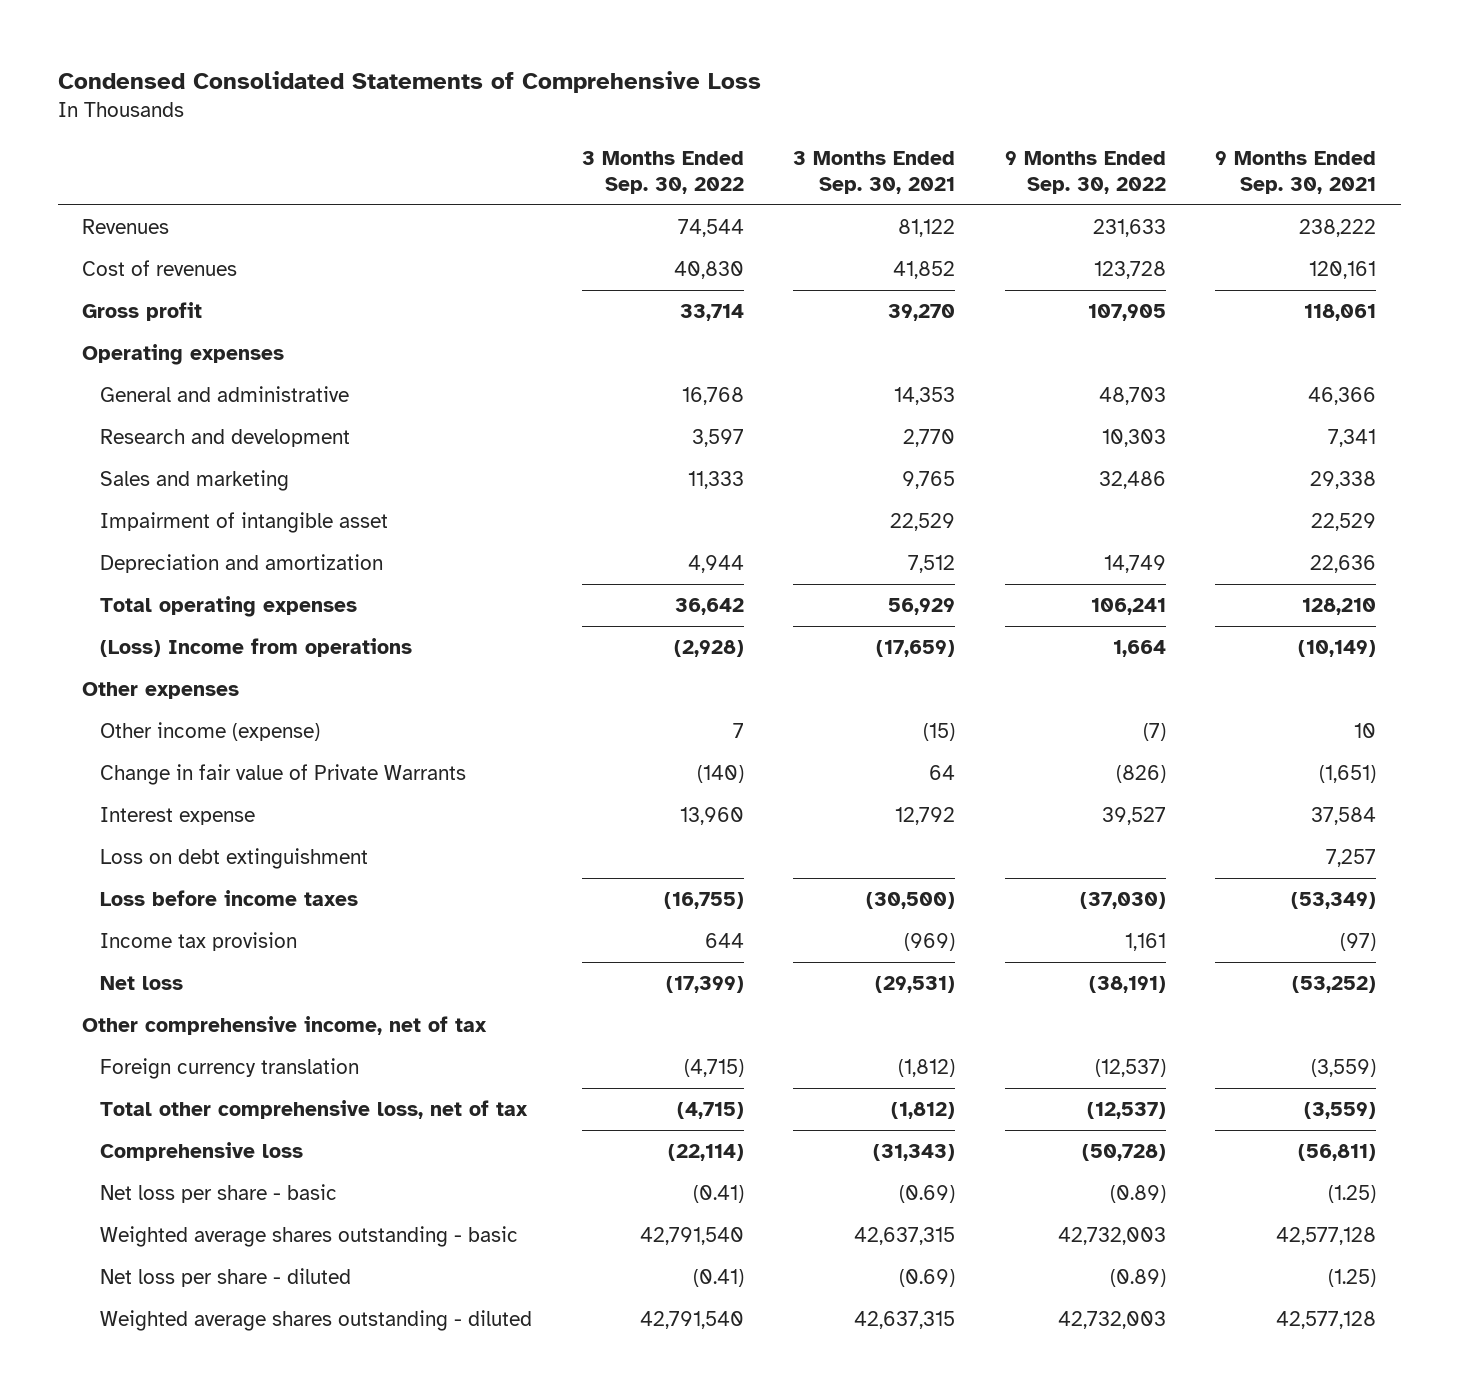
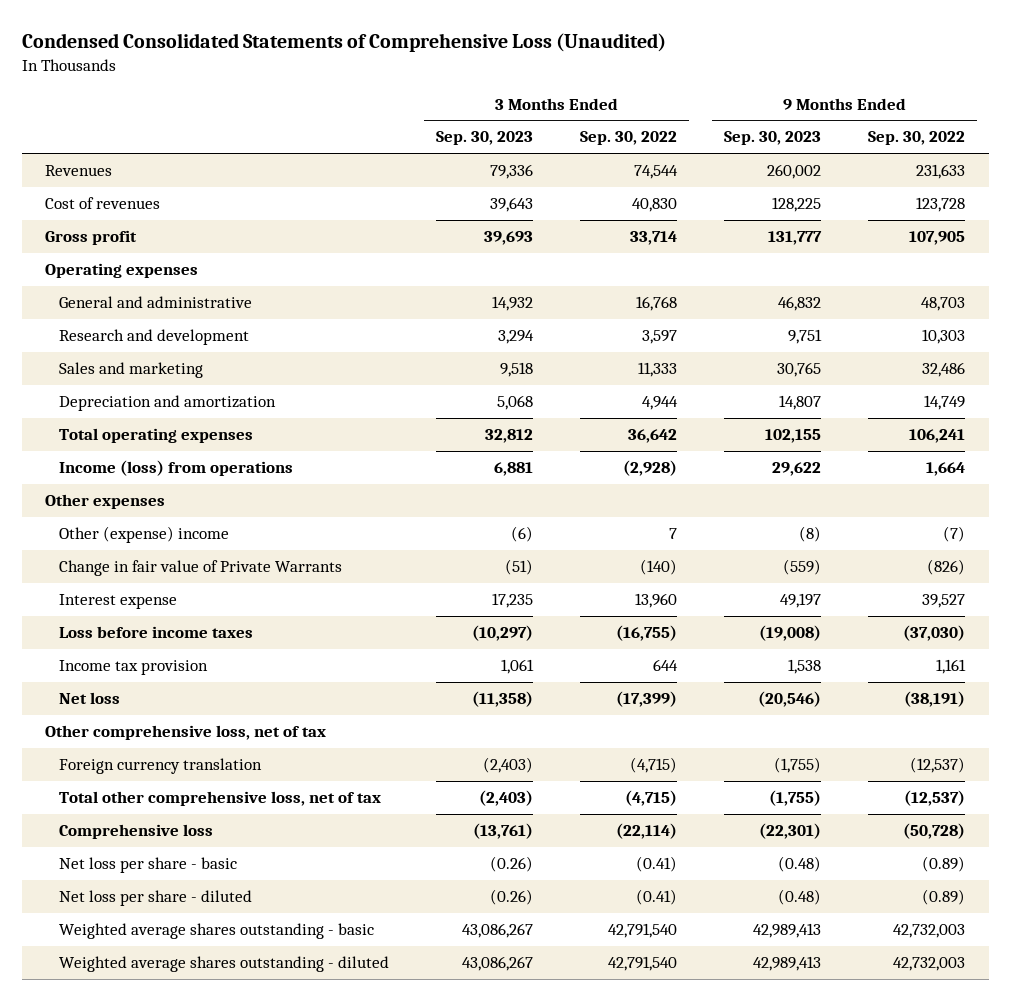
- Condensed Consolidated Statements of Comprehensive Loss
+ Condensed Consolidated Statements of Comprehensive Loss (Unaudited)
- | 3 Months Ended Sep. 30, 2022 | 3 Months Ended Sep. 30, 2021 | 9 Months Ended Sep. 30, 2022 | 9 Months Ended Sep. 30, 2021
+ | 3 Months Ended Sep. 30, 2023 | 3 Months Ended Sep. 30, 2022 | 9 Months Ended Sep. 30, 2023 | 9 Months Ended Sep. 30, 2022
- Impairment of intangible asset | | 22,529 | | 22,529
- (Loss) Income from operations | (2,928) | (17,659) | 1,664 | (10,149)
+ Income (loss) from operations | 6,881 | (2,928) | 29,622 | 1,664
- Other income (expense) | 7 | (15) | (7) | 10
+ Other (expense) income | (6) | 7 | (8) | (7)
- Loss on debt extinguishment | | | | 7,257
- Other comprehensive income, net of tax
+ Other comprehensive loss, net of tax
moved down: Weighted average shares outstanding - basic | 43,086,267 | 42,791,540 | 42,989,413 | 42,732,003

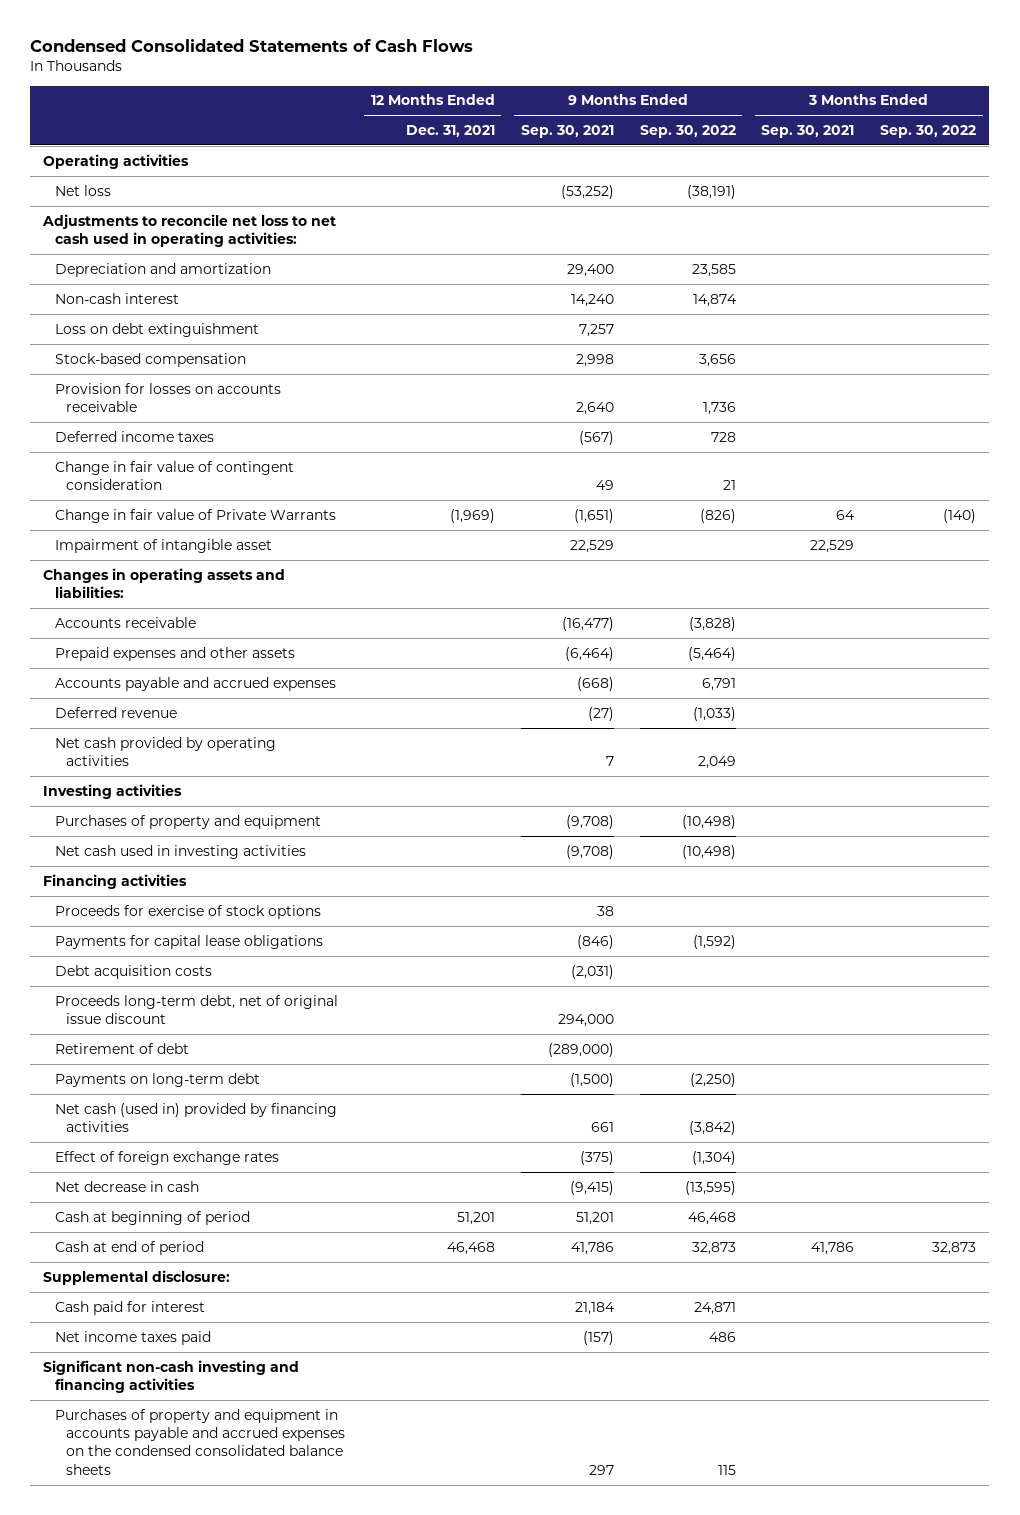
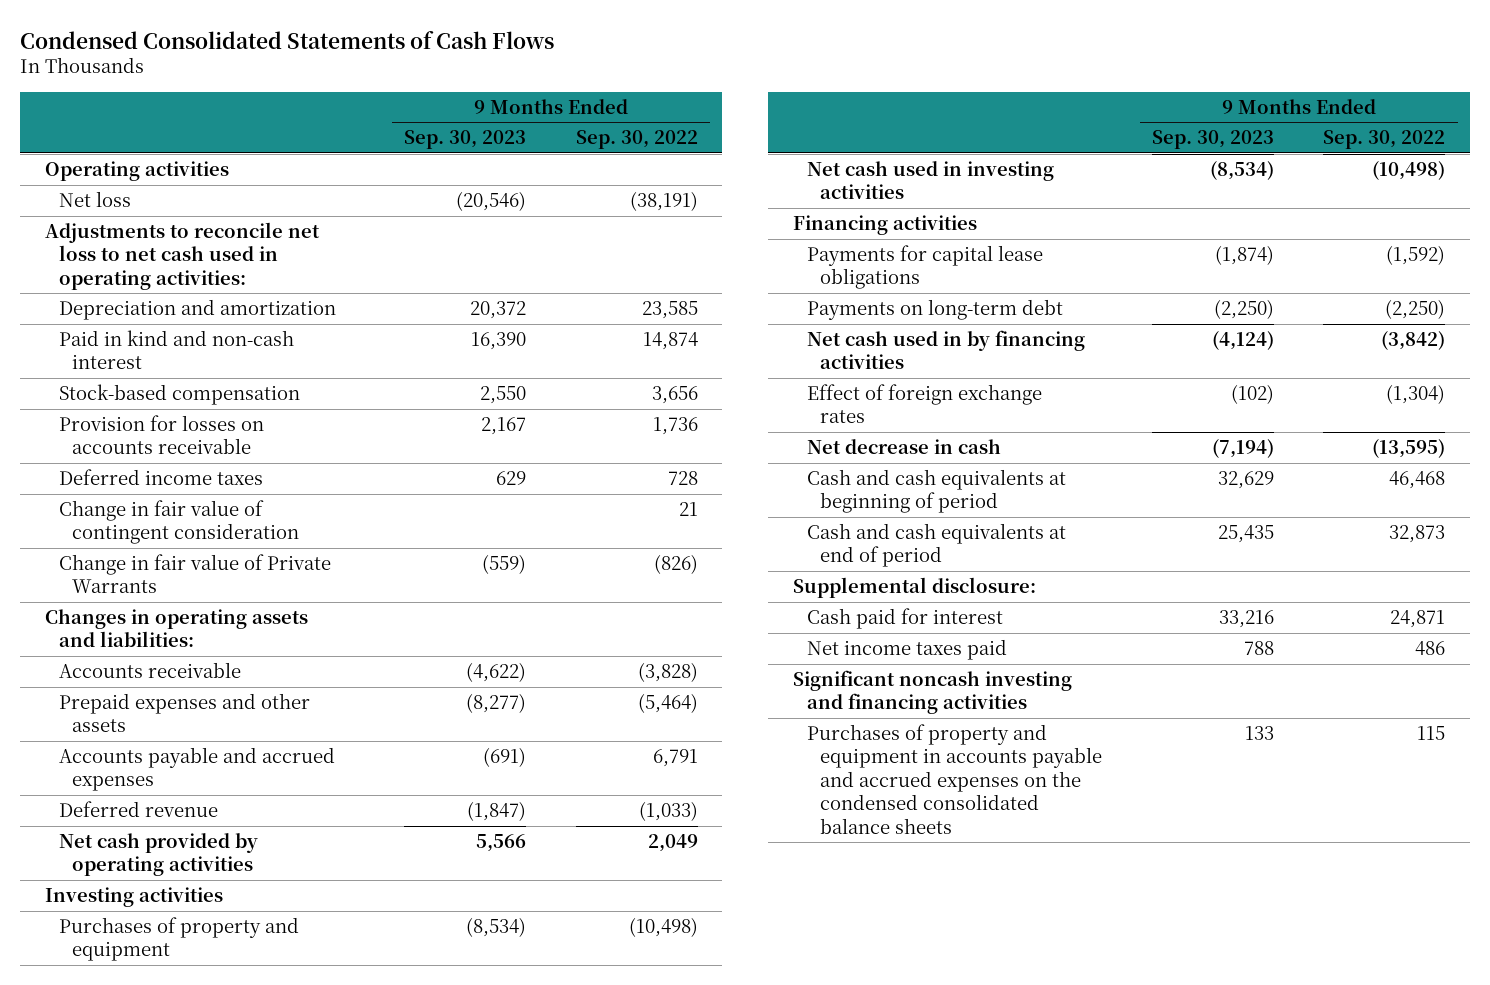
- | 12 Months Ended Dec. 31, 2021 | 9 Months Ended Sep. 30, 2021 | 9 Months Ended Sep. 30, 2022 | 3 Months Ended Sep. 30, 2021 | 3 Months Ended Sep. 30, 2022
+ | 9 Months Ended Sep. 30, 2023 | 9 Months Ended Sep. 30, 2022
- Non-cash interest | | 14,240 | 14,874 | |
- Loss on debt extinguishment | | 7,257 | | |
+ Paid in kind and non-cash interest | 16,390 | 14,874
- Impairment of intangible asset | | 22,529 | | 22,529 |
- Proceeds for exercise of stock options | | 38 | | |
- Debt acquisition costs | | (2,031) | | |
- Proceeds long-term debt, net of original issue discount | | 294,000 | | |
- Retirement of debt | | (289,000) | | |
- Net cash (used in) provided by financing activities | | 661 | (3,842) | |
+ Net cash used in by financing activities | (4,124) | (3,842)
- Cash at beginning of period | 51,201 | 51,201 | 46,468 | |
- Cash at end of period | 46,468 | 41,786 | 32,873 | 41,786 | 32,873
+ Cash and cash equivalents at beginning of period | 32,629 | 46,468
+ Cash and cash equivalents at end of period | 25,435 | 32,873
- Significant non-cash investing and financing activities
+ Significant noncash investing and financing activities

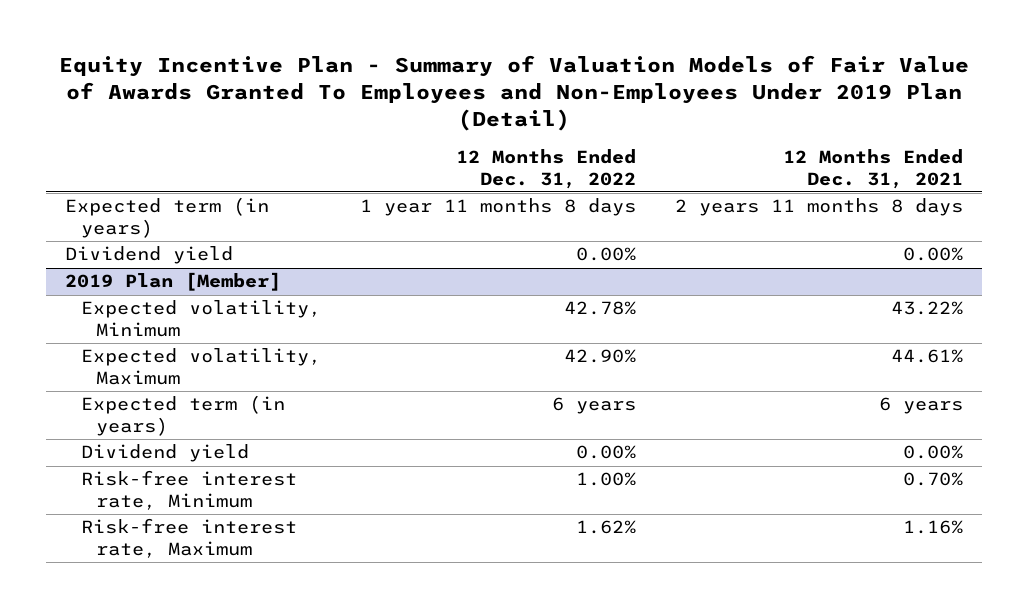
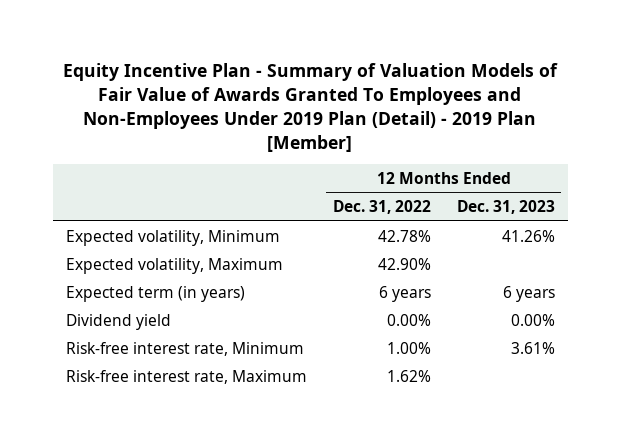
- Equity Incentive Plan - Summary of Valuation Models of Fair Value of Awards Granted To Employees and Non-Employees Under 2019 Plan (Detail)
+ Equity Incentive Plan - Summary of Valuation Models of Fair Value of Awards Granted To Employees and Non-Employees Under 2019 Plan (Detail) - 2019 Plan [Member]
- | 12 Months Ended Dec. 31, 2022 | 12 Months Ended Dec. 31, 2021
+ | 12 Months Ended Dec. 31, 2022 | 12 Months Ended Dec. 31, 2023
- Expected term (in years) | 1 year 11 months 8 days | 2 years 11 months 8 days
- Dividend yield | 0.00% | 0.00%
- 2019 Plan [Member]

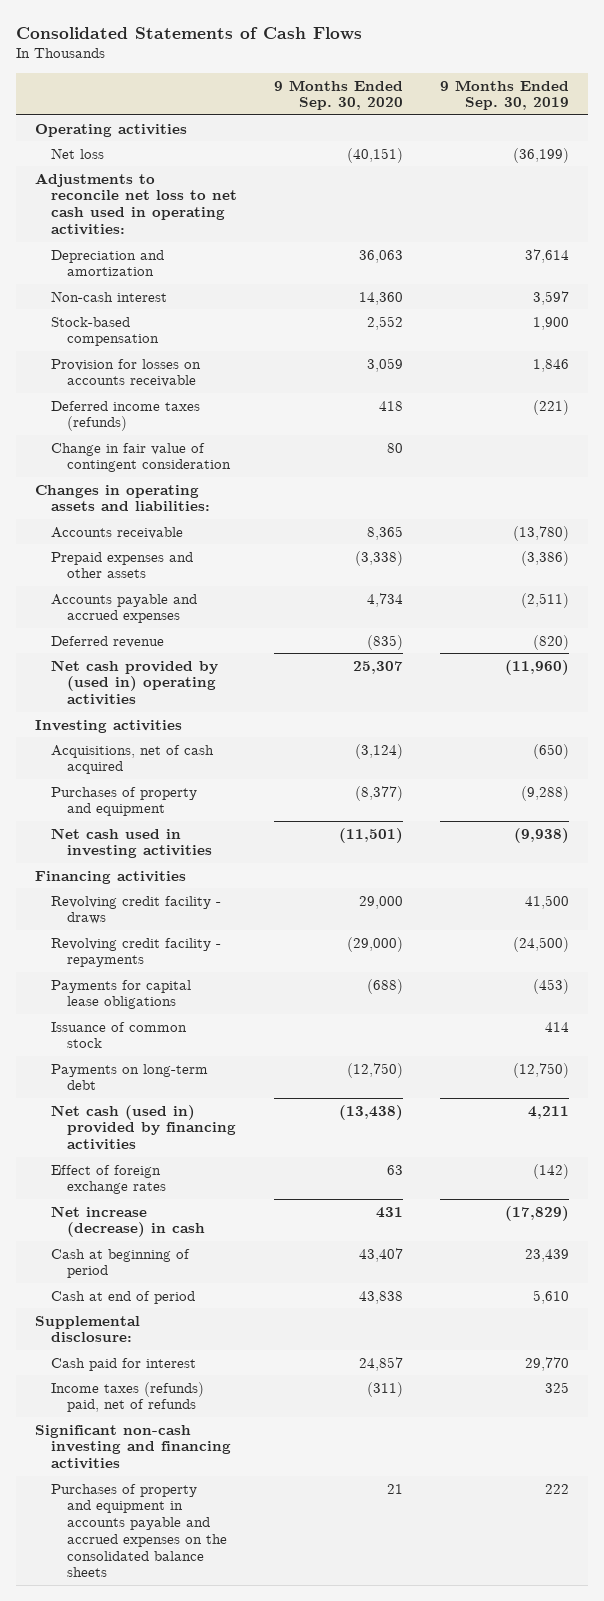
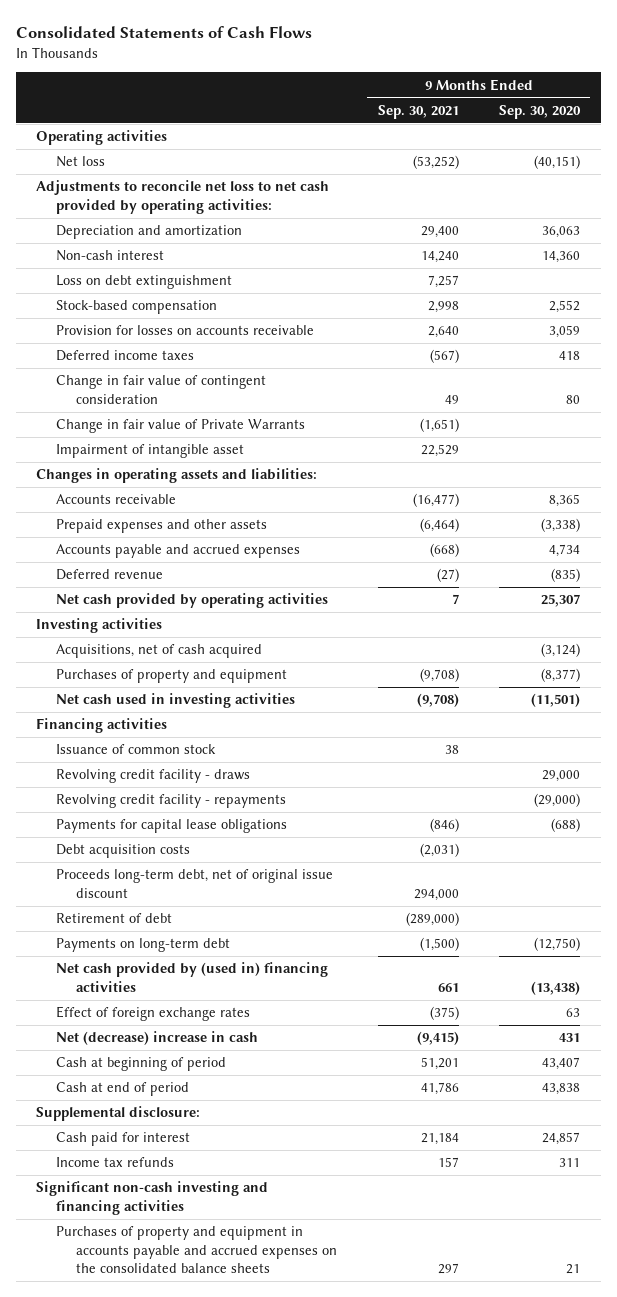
- | 9 Months Ended Sep. 30, 2020 | 9 Months Ended Sep. 30, 2019
+ | 9 Months Ended Sep. 30, 2021 | 9 Months Ended Sep. 30, 2020
- Adjustments to reconcile net loss to net cash used in operating activities:
+ Adjustments to reconcile net loss to net cash provided by operating activities:
+ Loss on debt extinguishment | 7,257 |
- Deferred income taxes (refunds) | 418 | (221)
+ Deferred income taxes | (567) | 418
+ Change in fair value of Private Warrants | (1,651) |
+ Impairment of intangible asset | 22,529 |
- Net cash provided by (used in) operating activities | 25,307 | (11,960)
+ Net cash provided by operating activities | 7 | 25,307
moved up: Issuance of common stock | 38 |
+ Debt acquisition costs | (2,031) |
+ Proceeds long-term debt, net of original issue discount | 294,000 |
+ Retirement of debt | (289,000) |
- Net cash (used in) provided by financing activities | (13,438) | 4,211
+ Net cash provided by (used in) financing activities | 661 | (13,438)
- Net increase (decrease) in cash | 431 | (17,829)
+ Net (decrease) increase in cash | (9,415) | 431
- Income taxes (refunds) paid, net of refunds | (311) | 325
+ Income tax refunds | 157 | 311

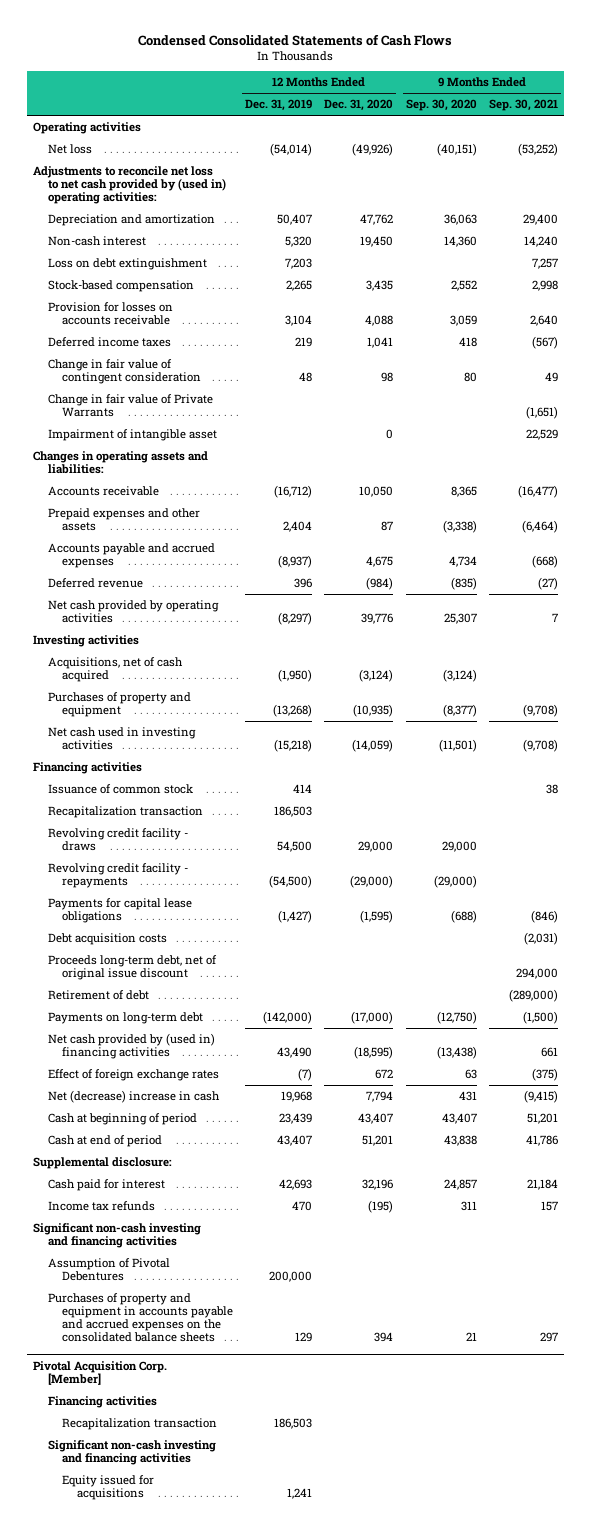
- Consolidated Statements of Cash Flows
+ Condensed Consolidated Statements of Cash Flows
- | 9 Months Ended Sep. 30, 2021 | 9 Months Ended Sep. 30, 2020
+ | 12 Months Ended Dec. 31, 2019 | 12 Months Ended Dec. 31, 2020 | 9 Months Ended Sep. 30, 2020 | 9 Months Ended Sep. 30, 2021
- Adjustments to reconcile net loss to net cash provided by operating activities:
+ Adjustments to reconcile net loss to net cash provided by (used in) operating activities:
+ Recapitalization transaction | 186,503 | | |
+ Assumption of Pivotal Debentures | 200,000 | | |
+ Pivotal Acquisition Corp. [Member]
+ Financing activities
+ Recapitalization transaction | 186,503 | | |
+ Significant non-cash investing and financing activities
+ Equity issued for acquisitions | 1,241 | | |

